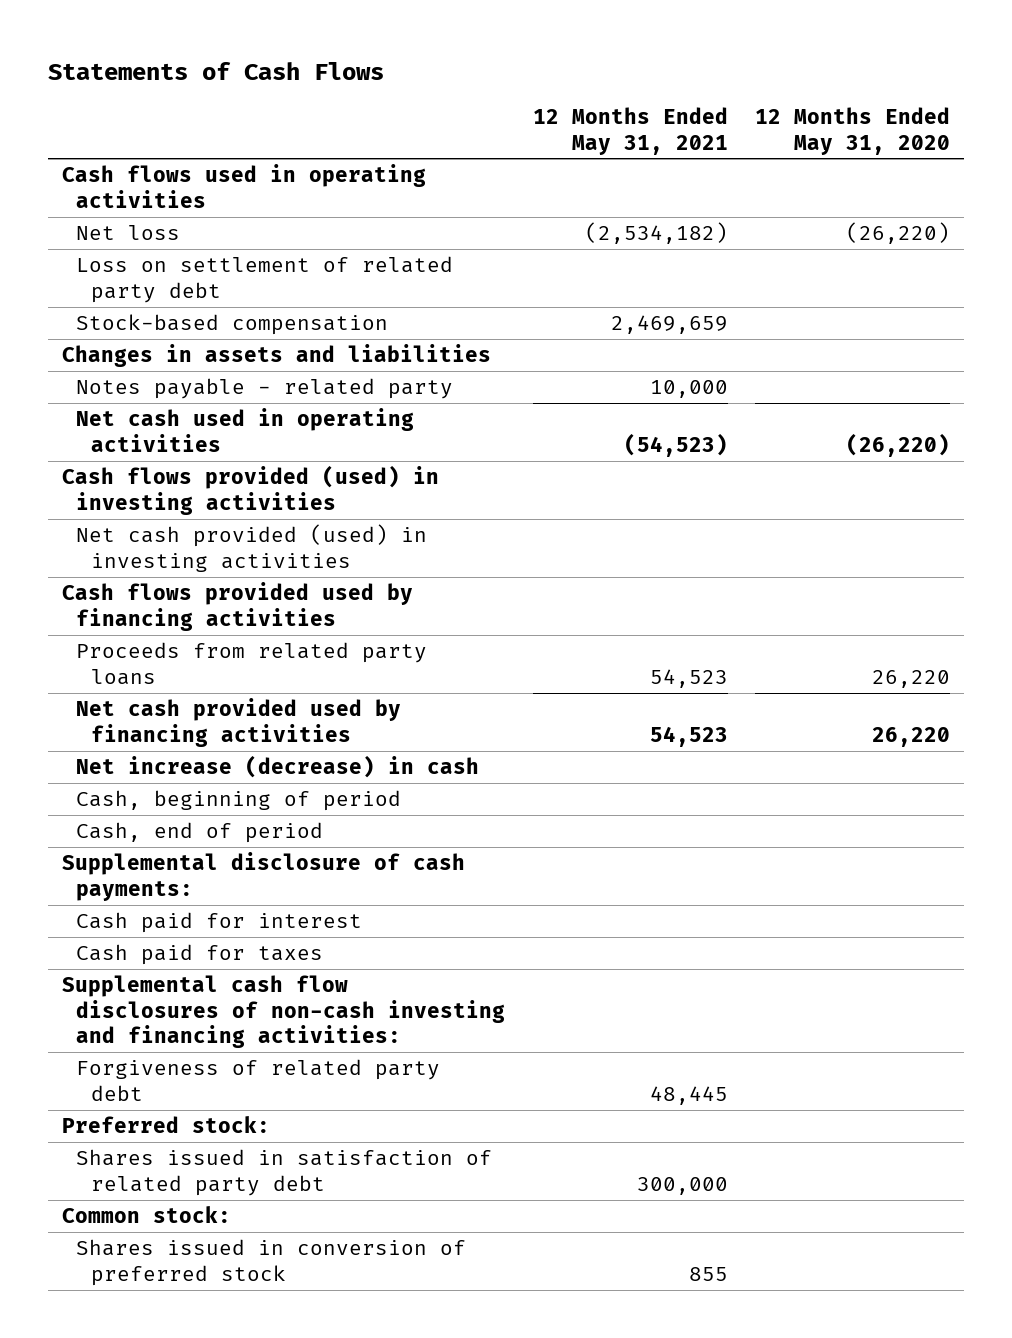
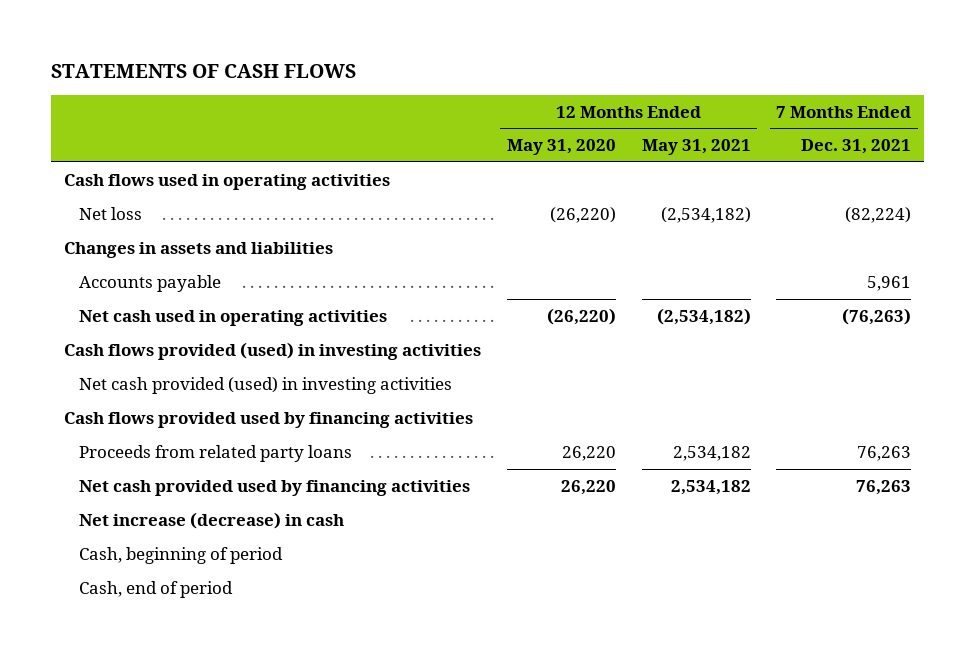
- Statements of Cash Flows
+ STATEMENTS OF CASH FLOWS
- | 12 Months Ended May 31, 2021 | 12 Months Ended May 31, 2020
+ | 12 Months Ended May 31, 2020 | 12 Months Ended May 31, 2021 | 7 Months Ended Dec. 31, 2021
- Loss on settlement of related party debt
- Stock-based compensation | 2,469,659 |
- Notes payable - related party | 10,000 |
- Net cash used in operating activities | (54,523) | (26,220)
+ Accounts payable | | | 5,961
+ Net cash used in operating activities | (26,220) | (2,534,182) | (76,263)
- Proceeds from related party loans | 54,523 | 26,220
- Net cash provided used by financing activities | 54,523 | 26,220
+ Proceeds from related party loans | 26,220 | 2,534,182 | 76,263
+ Net cash provided used by financing activities | 26,220 | 2,534,182 | 76,263
- Supplemental disclosure of cash payments:
- Cash paid for interest
- Cash paid for taxes
- Supplemental cash flow disclosures of non-cash investing and financing activities:
- Forgiveness of related party debt | 48,445 |
- Preferred stock:
- Shares issued in satisfaction of related party debt | 300,000 |
- Common stock:
- Shares issued in conversion of preferred stock | 855 |

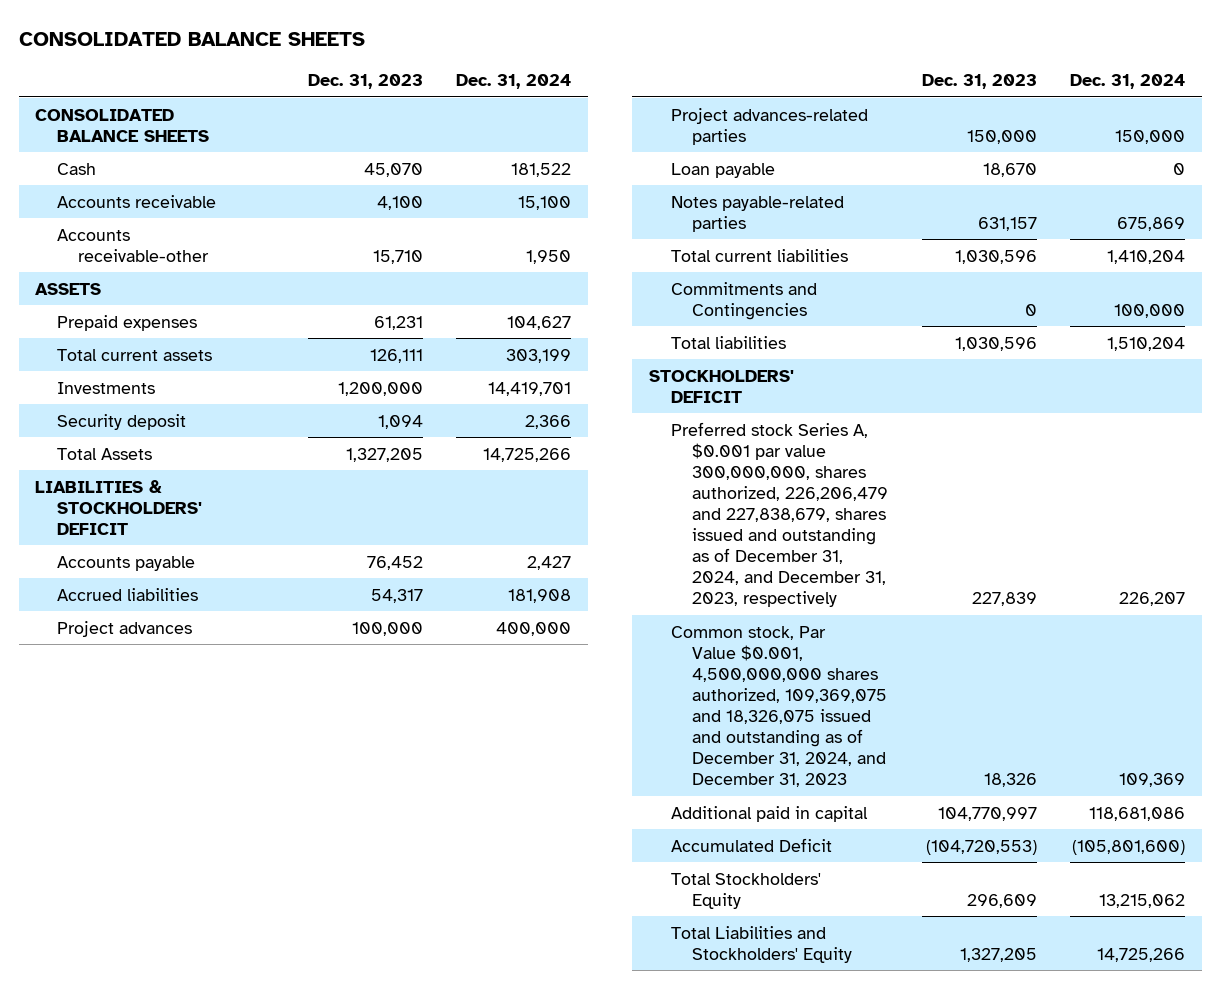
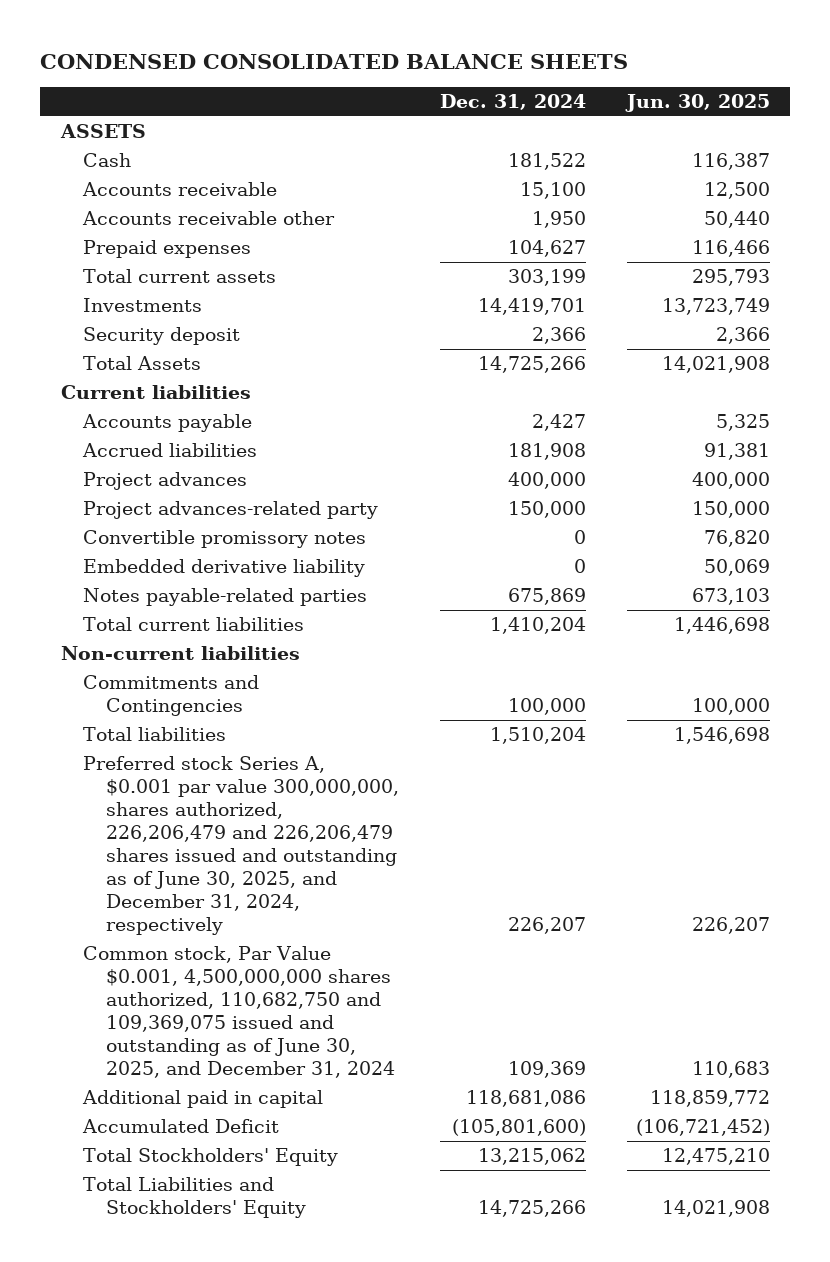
- CONSOLIDATED BALANCE SHEETS
+ CONDENSED CONSOLIDATED BALANCE SHEETS
- | Dec. 31, 2023 | Dec. 31, 2024
+ | Dec. 31, 2024 | Jun. 30, 2025
- CONSOLIDATED BALANCE SHEETS
moved up: ASSETS
- Accounts receivable-other | 15,710 | 1,950
+ Accounts receivable other | 1,950 | 50,440
- LIABILITIES & STOCKHOLDERS' DEFICIT
+ Current liabilities
- Project advances-related parties | 150,000 | 150,000
- Loan payable | 18,670 | 0
+ Project advances-related party | 150,000 | 150,000
+ Convertible promissory notes | 0 | 76,820
+ Embedded derivative liability | 0 | 50,069
+ Non-current liabilities
- STOCKHOLDERS' DEFICIT
- Preferred stock Series A, $0.001 par value 300,000,000, shares authorized, 226,206,479 and 227,838,679, shares issued and outstanding as of December 31, 2024, and December 31, 2023, respectively | 227,839 | 226,207
- Common stock, Par Value $0.001, 4,500,000,000 shares authorized, 109,369,075 and 18,326,075 issued and outstanding as of December 31, 2024, and December 31, 2023 | 18,326 | 109,369
+ Preferred stock Series A, $0.001 par value 300,000,000, shares authorized, 226,206,479 and 226,206,479 shares issued and outstanding as of June 30, 2025, and December 31, 2024, respectively | 226,207 | 226,207
+ Common stock, Par Value $0.001, 4,500,000,000 shares authorized, 110,682,750 and 109,369,075 issued and outstanding as of June 30, 2025, and December 31, 2024 | 109,369 | 110,683

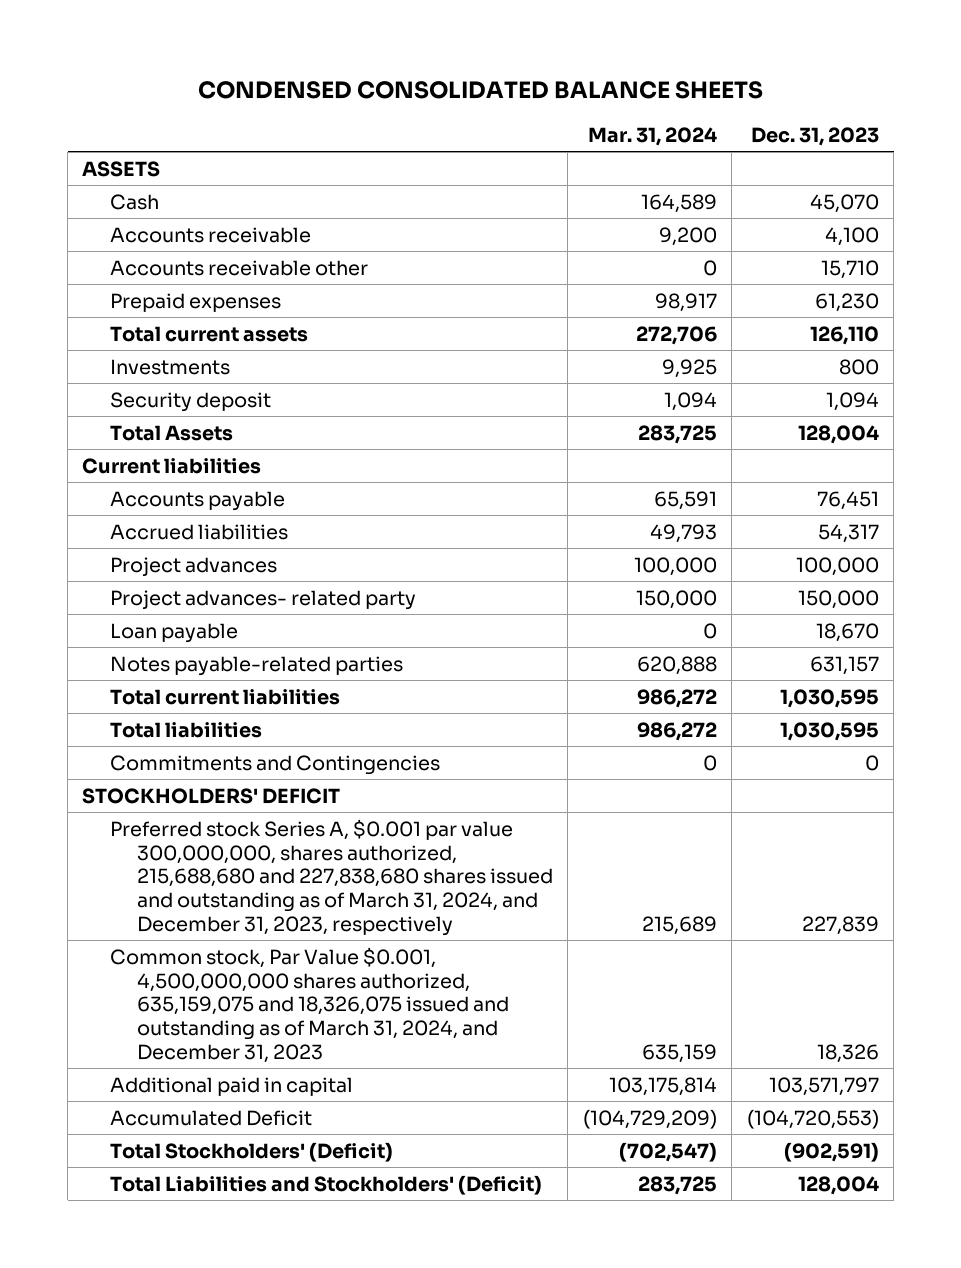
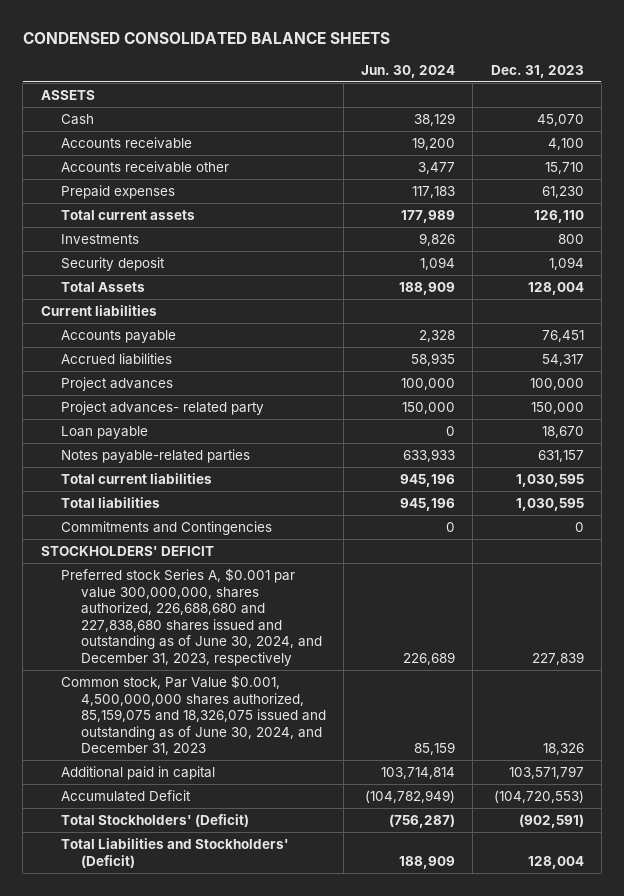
- | Mar. 31, 2024 | Dec. 31, 2023
+ | Jun. 30, 2024 | Dec. 31, 2023
- Preferred stock Series A, $0.001 par value 300,000,000, shares authorized, 215,688,680 and 227,838,680 shares issued and outstanding as of March 31, 2024, and December 31, 2023, respectively | 215,689 | 227,839
- Common stock, Par Value $0.001, 4,500,000,000 shares authorized, 635,159,075 and 18,326,075 issued and outstanding as of March 31, 2024, and December 31, 2023 | 635,159 | 18,326
+ Preferred stock Series A, $0.001 par value 300,000,000, shares authorized, 226,688,680 and 227,838,680 shares issued and outstanding as of June 30, 2024, and December 31, 2023, respectively | 226,689 | 227,839
+ Common stock, Par Value $0.001, 4,500,000,000 shares authorized, 85,159,075 and 18,326,075 issued and outstanding as of June 30, 2024, and December 31, 2023 | 85,159 | 18,326

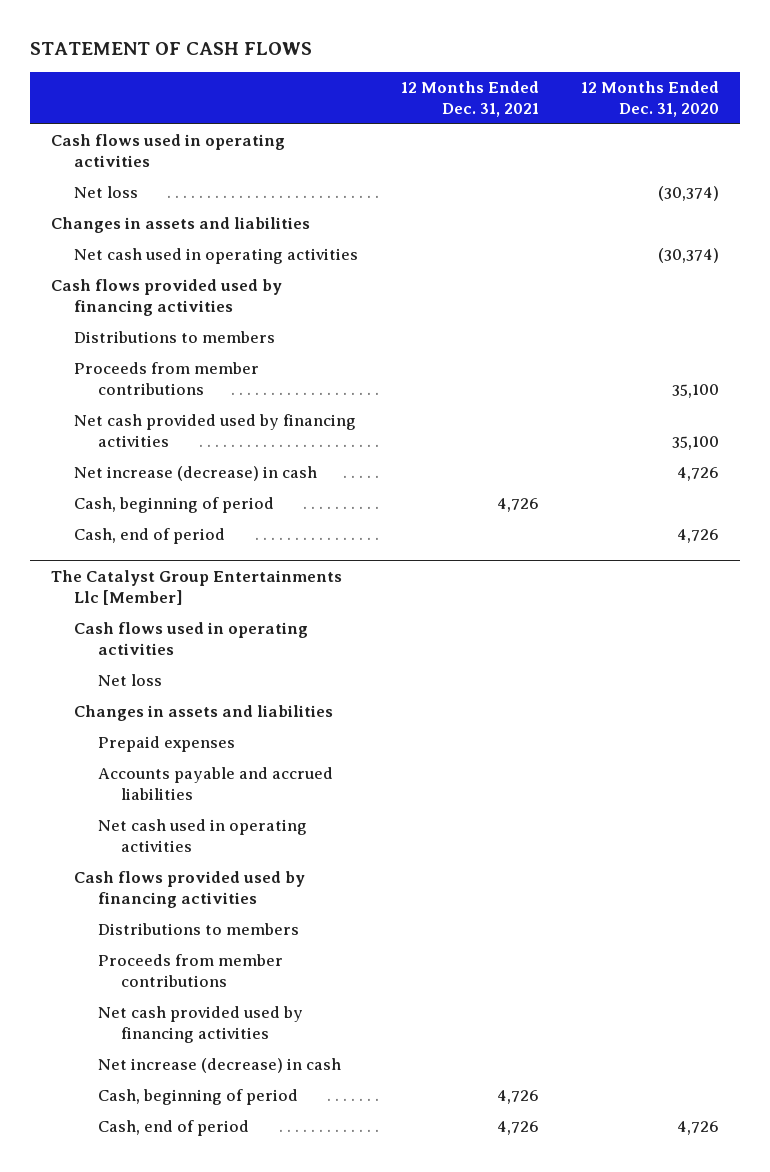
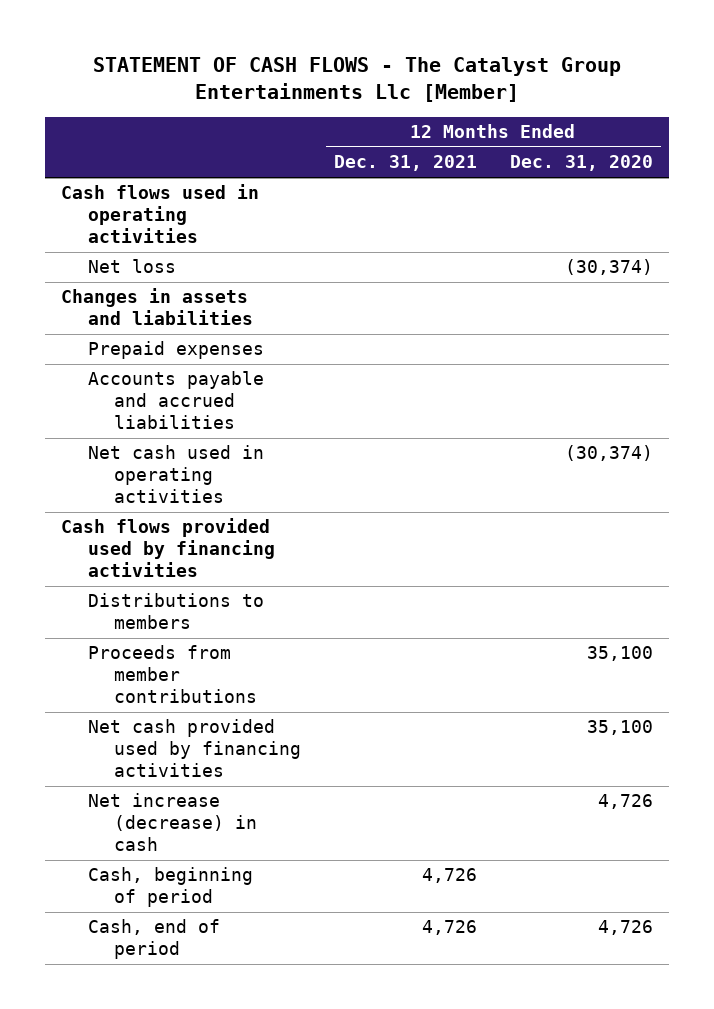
- STATEMENT OF CASH FLOWS
+ STATEMENT OF CASH FLOWS - The Catalyst Group Entertainments Llc [Member]
+ Prepaid expenses
+ Accounts payable and accrued liabilities
- Cash, end of period | | 4,726
- The Catalyst Group Entertainments Llc [Member]
- Cash flows used in operating activities
- Net loss
- Changes in assets and liabilities
- Prepaid expenses
- Accounts payable and accrued liabilities
- Net cash used in operating activities
- Cash flows provided used by financing activities
- Distributions to members
- Proceeds from member contributions
- Net cash provided used by financing activities
- Net increase (decrease) in cash
- Cash, beginning of period | 4,726 |

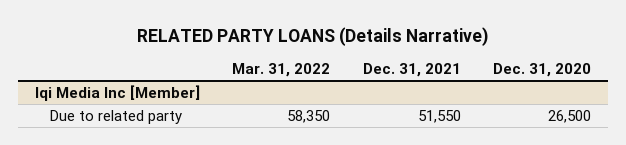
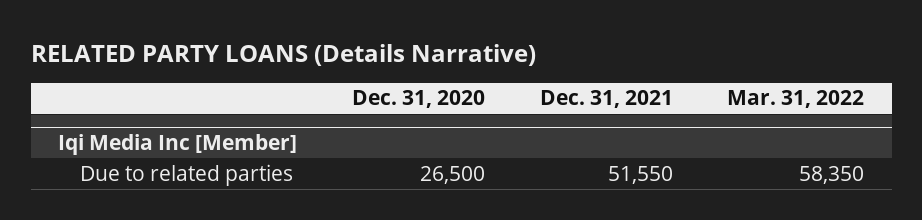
- | Mar. 31, 2022 | Dec. 31, 2021 | Dec. 31, 2020
+ | Dec. 31, 2020 | Dec. 31, 2021 | Mar. 31, 2022
@ Iqi Media Inc [Member]
- Due to related party | 58,350 | 51,550 | 26,500
+ Due to related parties | 26,500 | 51,550 | 58,350

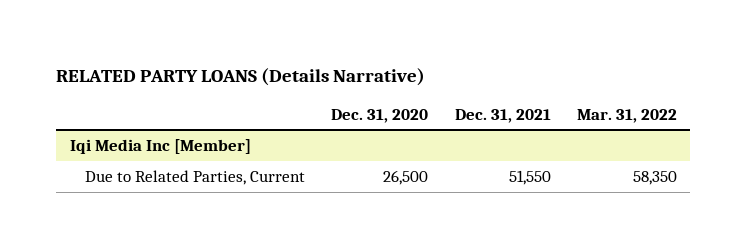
@ Iqi Media Inc [Member]
- Due to related parties | 26,500 | 51,550 | 58,350
+ Due to Related Parties, Current | 26,500 | 51,550 | 58,350

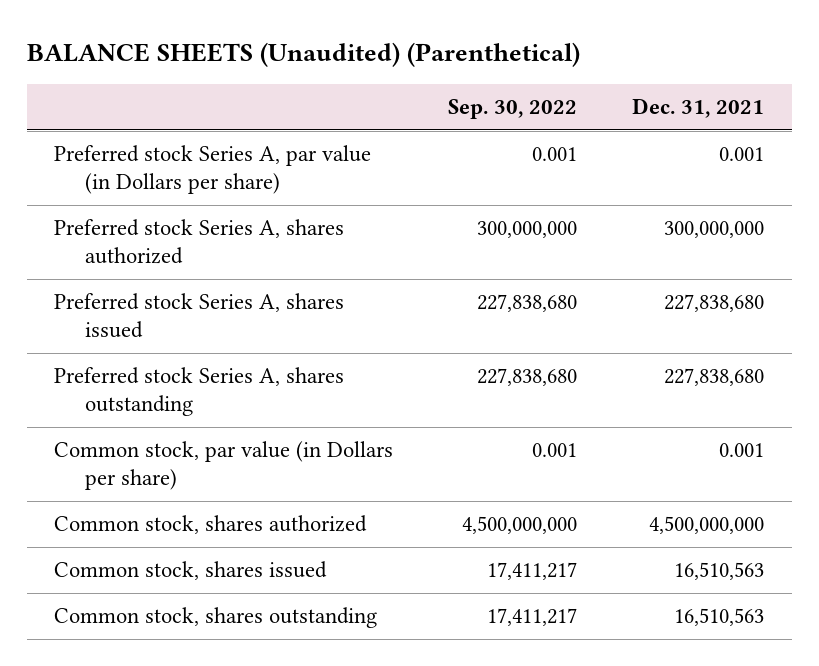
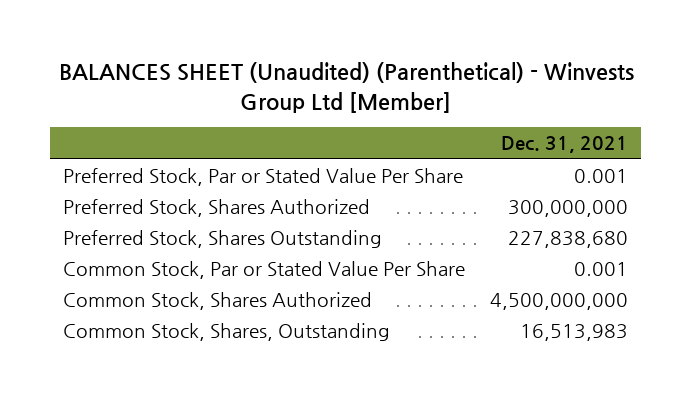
- BALANCE SHEETS (Unaudited) (Parenthetical)
+ BALANCES SHEET (Unaudited) (Parenthetical) - Winvests Group Ltd [Member]
- | Sep. 30, 2022 | Dec. 31, 2021
+ | Dec. 31, 2021
- Preferred stock Series A, par value (in Dollars per share) | 0.001 | 0.001
- Preferred stock Series A, shares authorized | 300,000,000 | 300,000,000
- Preferred stock Series A, shares issued | 227,838,680 | 227,838,680
- Preferred stock Series A, shares outstanding | 227,838,680 | 227,838,680
- Common stock, par value (in Dollars per share) | 0.001 | 0.001
- Common stock, shares authorized | 4,500,000,000 | 4,500,000,000
- Common stock, shares issued | 17,411,217 | 16,510,563
- Common stock, shares outstanding | 17,411,217 | 16,510,563
+ Preferred Stock, Par or Stated Value Per Share | 0.001
+ Preferred Stock, Shares Authorized | 300,000,000
+ Preferred Stock, Shares Outstanding | 227,838,680
+ Common Stock, Par or Stated Value Per Share | 0.001
+ Common Stock, Shares Authorized | 4,500,000,000
+ Common Stock, Shares, Outstanding | 16,513,983

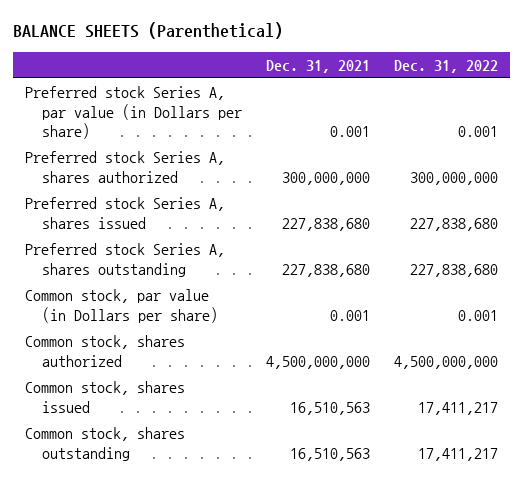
- BALANCES SHEET (Unaudited) (Parenthetical) - Winvests Group Ltd [Member]
+ BALANCE SHEETS (Parenthetical)
- | Dec. 31, 2021
+ | Dec. 31, 2021 | Dec. 31, 2022
- Preferred Stock, Par or Stated Value Per Share | 0.001
- Preferred Stock, Shares Authorized | 300,000,000
- Preferred Stock, Shares Outstanding | 227,838,680
- Common Stock, Par or Stated Value Per Share | 0.001
- Common Stock, Shares Authorized | 4,500,000,000
- Common Stock, Shares, Outstanding | 16,513,983
+ Preferred stock Series A, par value (in Dollars per share) | 0.001 | 0.001
+ Preferred stock Series A, shares authorized | 300,000,000 | 300,000,000
+ Preferred stock Series A, shares issued | 227,838,680 | 227,838,680
+ Preferred stock Series A, shares outstanding | 227,838,680 | 227,838,680
+ Common stock, par value (in Dollars per share) | 0.001 | 0.001
+ Common stock, shares authorized | 4,500,000,000 | 4,500,000,000
+ Common stock, shares issued | 16,510,563 | 17,411,217
+ Common stock, shares outstanding | 16,510,563 | 17,411,217

